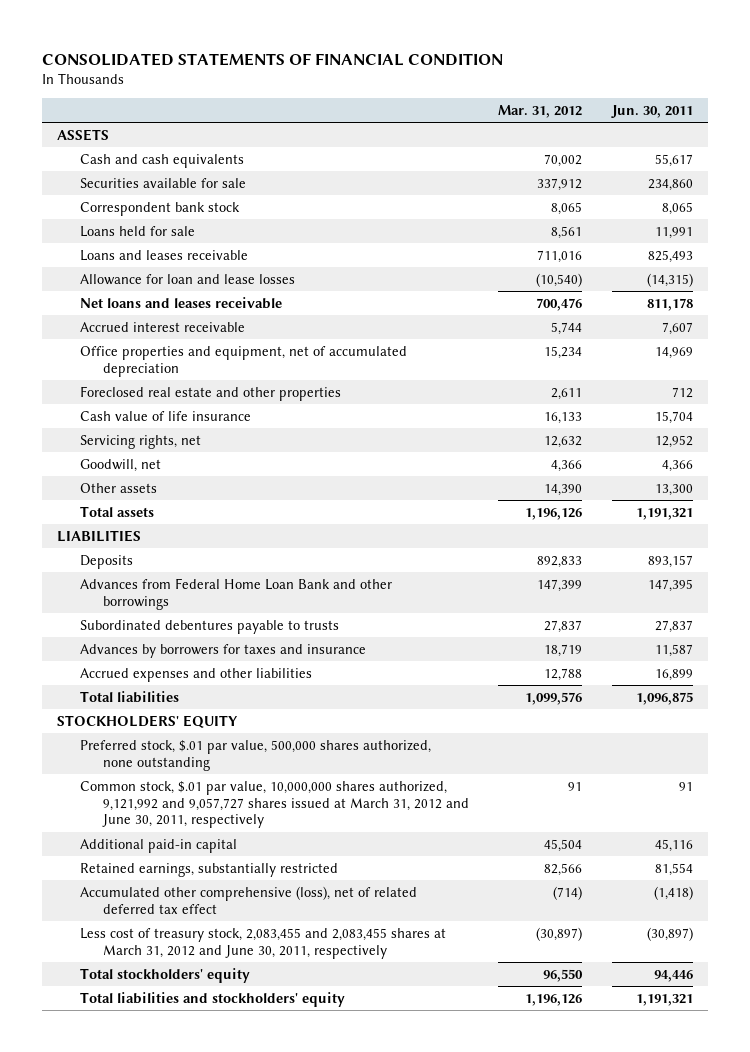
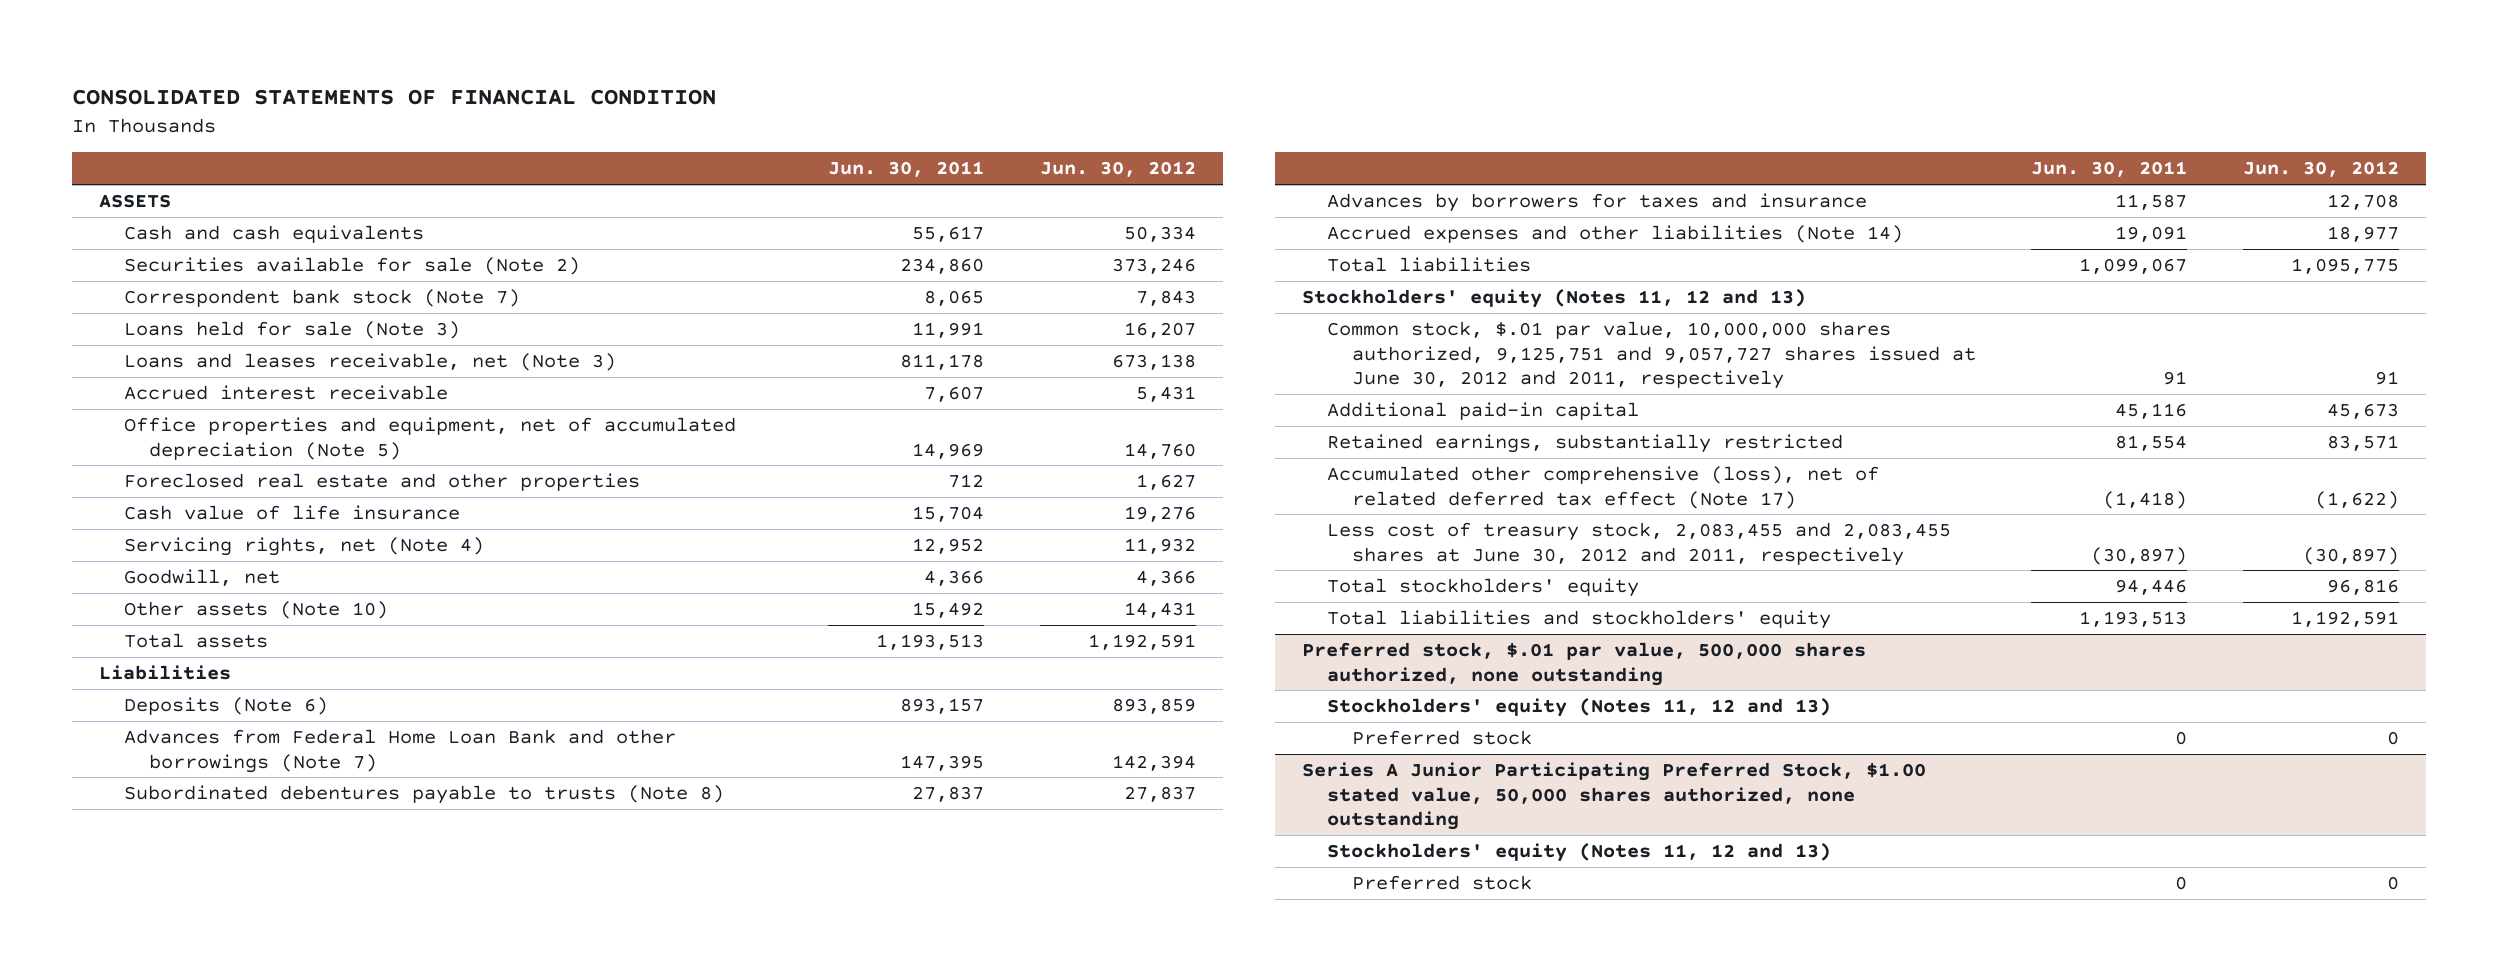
- | Mar. 31, 2012 | Jun. 30, 2011
+ | Jun. 30, 2011 | Jun. 30, 2012
- Securities available for sale | 337,912 | 234,860
- Correspondent bank stock | 8,065 | 8,065
- Loans held for sale | 8,561 | 11,991
- Loans and leases receivable | 711,016 | 825,493
- Allowance for loan and lease losses | (10,540) | (14,315)
- Net loans and leases receivable | 700,476 | 811,178
+ Securities available for sale (Note 2) | 234,860 | 373,246
+ Correspondent bank stock (Note 7) | 8,065 | 7,843
+ Loans held for sale (Note 3) | 11,991 | 16,207
+ Loans and leases receivable, net (Note 3) | 811,178 | 673,138
- Office properties and equipment, net of accumulated depreciation | 15,234 | 14,969
+ Office properties and equipment, net of accumulated depreciation (Note 5) | 14,969 | 14,760
- Servicing rights, net | 12,632 | 12,952
+ Servicing rights, net (Note 4) | 12,952 | 11,932
- Other assets | 14,390 | 13,300
- Total assets | 1,196,126 | 1,191,321
- LIABILITIES
- Deposits | 892,833 | 893,157
- Advances from Federal Home Loan Bank and other borrowings | 147,399 | 147,395
- Subordinated debentures payable to trusts | 27,837 | 27,837
+ Other assets (Note 10) | 15,492 | 14,431
+ Total assets | 1,193,513 | 1,192,591
+ Liabilities
+ Deposits (Note 6) | 893,157 | 893,859
+ Advances from Federal Home Loan Bank and other borrowings (Note 7) | 147,395 | 142,394
+ Subordinated debentures payable to trusts (Note 8) | 27,837 | 27,837
- Accrued expenses and other liabilities | 12,788 | 16,899
- Total liabilities | 1,099,576 | 1,096,875
- STOCKHOLDERS' EQUITY
- Preferred stock, $.01 par value, 500,000 shares authorized, none outstanding
- Common stock, $.01 par value, 10,000,000 shares authorized, 9,121,992 and 9,057,727 shares issued at March 31, 2012 and June 30, 2011, respectively | 91 | 91
+ Accrued expenses and other liabilities (Note 14) | 19,091 | 18,977
+ Total liabilities | 1,099,067 | 1,095,775
+ Stockholders' equity (Notes 11, 12 and 13)
+ Common stock, $.01 par value, 10,000,000 shares authorized, 9,125,751 and 9,057,727 shares issued at June 30, 2012 and 2011, respectively | 91 | 91
- Accumulated other comprehensive (loss), net of related deferred tax effect | (714) | (1,418)
- Less cost of treasury stock, 2,083,455 and 2,083,455 shares at March 31, 2012 and June 30, 2011, respectively | (30,897) | (30,897)
+ Accumulated other comprehensive (loss), net of related deferred tax effect (Note 17) | (1,418) | (1,622)
+ Less cost of treasury stock, 2,083,455 and 2,083,455 shares at June 30, 2012 and 2011, respectively | (30,897) | (30,897)
- Total liabilities and stockholders' equity | 1,196,126 | 1,191,321
+ Total liabilities and stockholders' equity | 1,193,513 | 1,192,591
+ Preferred stock, $.01 par value, 500,000 shares authorized, none outstanding
+ Stockholders' equity (Notes 11, 12 and 13)
+ Preferred stock | 0 | 0
+ Series A Junior Participating Preferred Stock, $1.00 stated value, 50,000 shares authorized, none outstanding
+ Stockholders' equity (Notes 11, 12 and 13)
+ Preferred stock | 0 | 0

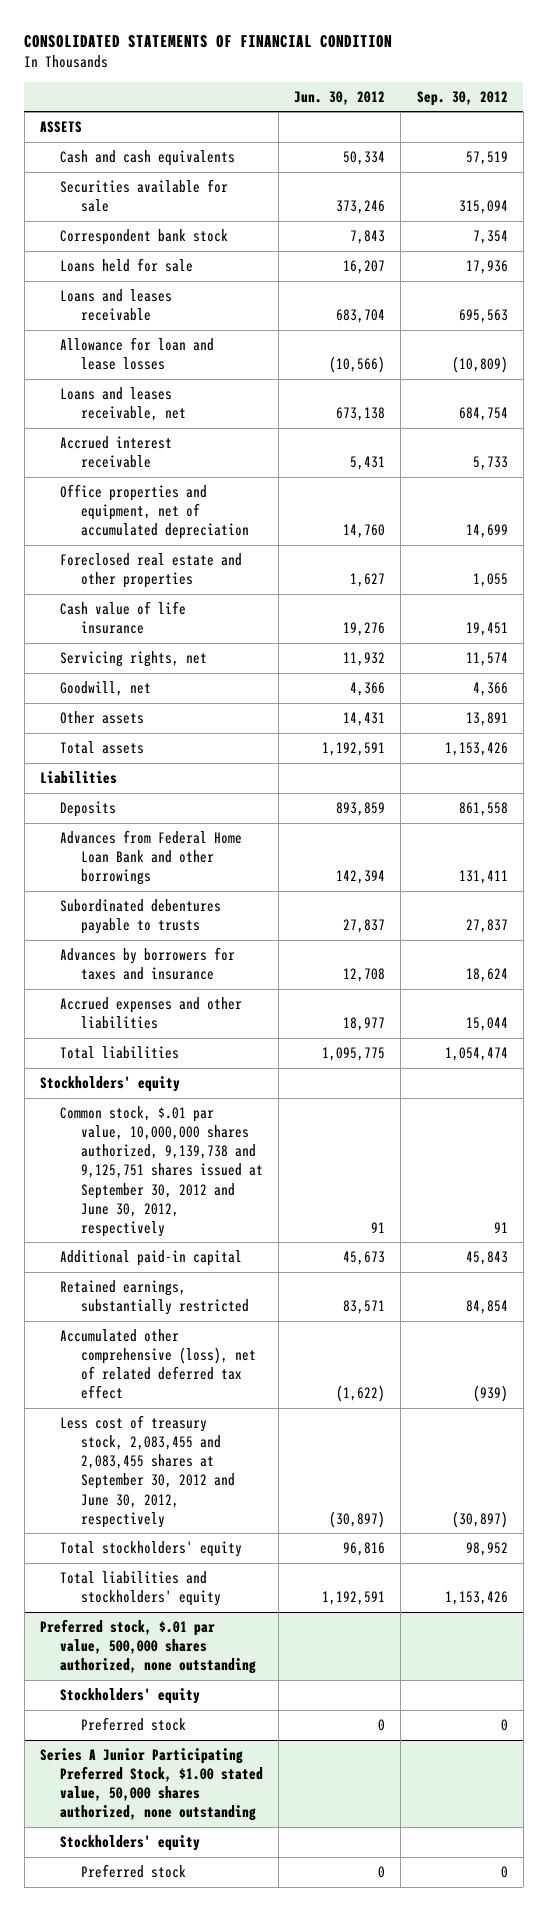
- | Jun. 30, 2011 | Jun. 30, 2012
+ | Jun. 30, 2012 | Sep. 30, 2012
- Securities available for sale (Note 2) | 234,860 | 373,246
- Correspondent bank stock (Note 7) | 8,065 | 7,843
- Loans held for sale (Note 3) | 11,991 | 16,207
- Loans and leases receivable, net (Note 3) | 811,178 | 673,138
+ Securities available for sale | 373,246 | 315,094
+ Correspondent bank stock | 7,843 | 7,354
+ Loans held for sale | 16,207 | 17,936
+ Loans and leases receivable | 683,704 | 695,563
+ Allowance for loan and lease losses | (10,566) | (10,809)
+ Loans and leases receivable, net | 673,138 | 684,754
- Office properties and equipment, net of accumulated depreciation (Note 5) | 14,969 | 14,760
+ Office properties and equipment, net of accumulated depreciation | 14,760 | 14,699
- Servicing rights, net (Note 4) | 12,952 | 11,932
+ Servicing rights, net | 11,932 | 11,574
- Other assets (Note 10) | 15,492 | 14,431
+ Other assets | 14,431 | 13,891
- Deposits (Note 6) | 893,157 | 893,859
- Advances from Federal Home Loan Bank and other borrowings (Note 7) | 147,395 | 142,394
- Subordinated debentures payable to trusts (Note 8) | 27,837 | 27,837
+ Deposits | 893,859 | 861,558
+ Advances from Federal Home Loan Bank and other borrowings | 142,394 | 131,411
+ Subordinated debentures payable to trusts | 27,837 | 27,837
- Accrued expenses and other liabilities (Note 14) | 19,091 | 18,977
+ Accrued expenses and other liabilities | 18,977 | 15,044
- Stockholders' equity (Notes 11, 12 and 13)
- Common stock, $.01 par value, 10,000,000 shares authorized, 9,125,751 and 9,057,727 shares issued at June 30, 2012 and 2011, respectively | 91 | 91
+ Stockholders' equity
+ Common stock, $.01 par value, 10,000,000 shares authorized, 9,139,738 and 9,125,751 shares issued at September 30, 2012 and June 30, 2012, respectively | 91 | 91
- Accumulated other comprehensive (loss), net of related deferred tax effect (Note 17) | (1,418) | (1,622)
- Less cost of treasury stock, 2,083,455 and 2,083,455 shares at June 30, 2012 and 2011, respectively | (30,897) | (30,897)
+ Accumulated other comprehensive (loss), net of related deferred tax effect | (1,622) | (939)
+ Less cost of treasury stock, 2,083,455 and 2,083,455 shares at September 30, 2012 and June 30, 2012, respectively | (30,897) | (30,897)
@ Preferred stock, $.01 par value, 500,000 shares authorized, none outstanding
- Stockholders' equity (Notes 11, 12 and 13)
+ Stockholders' equity
@ Series A Junior Participating Preferred Stock, $1.00 stated value, 50,000 shares authorized, none outstanding
- Stockholders' equity (Notes 11, 12 and 13)
+ Stockholders' equity

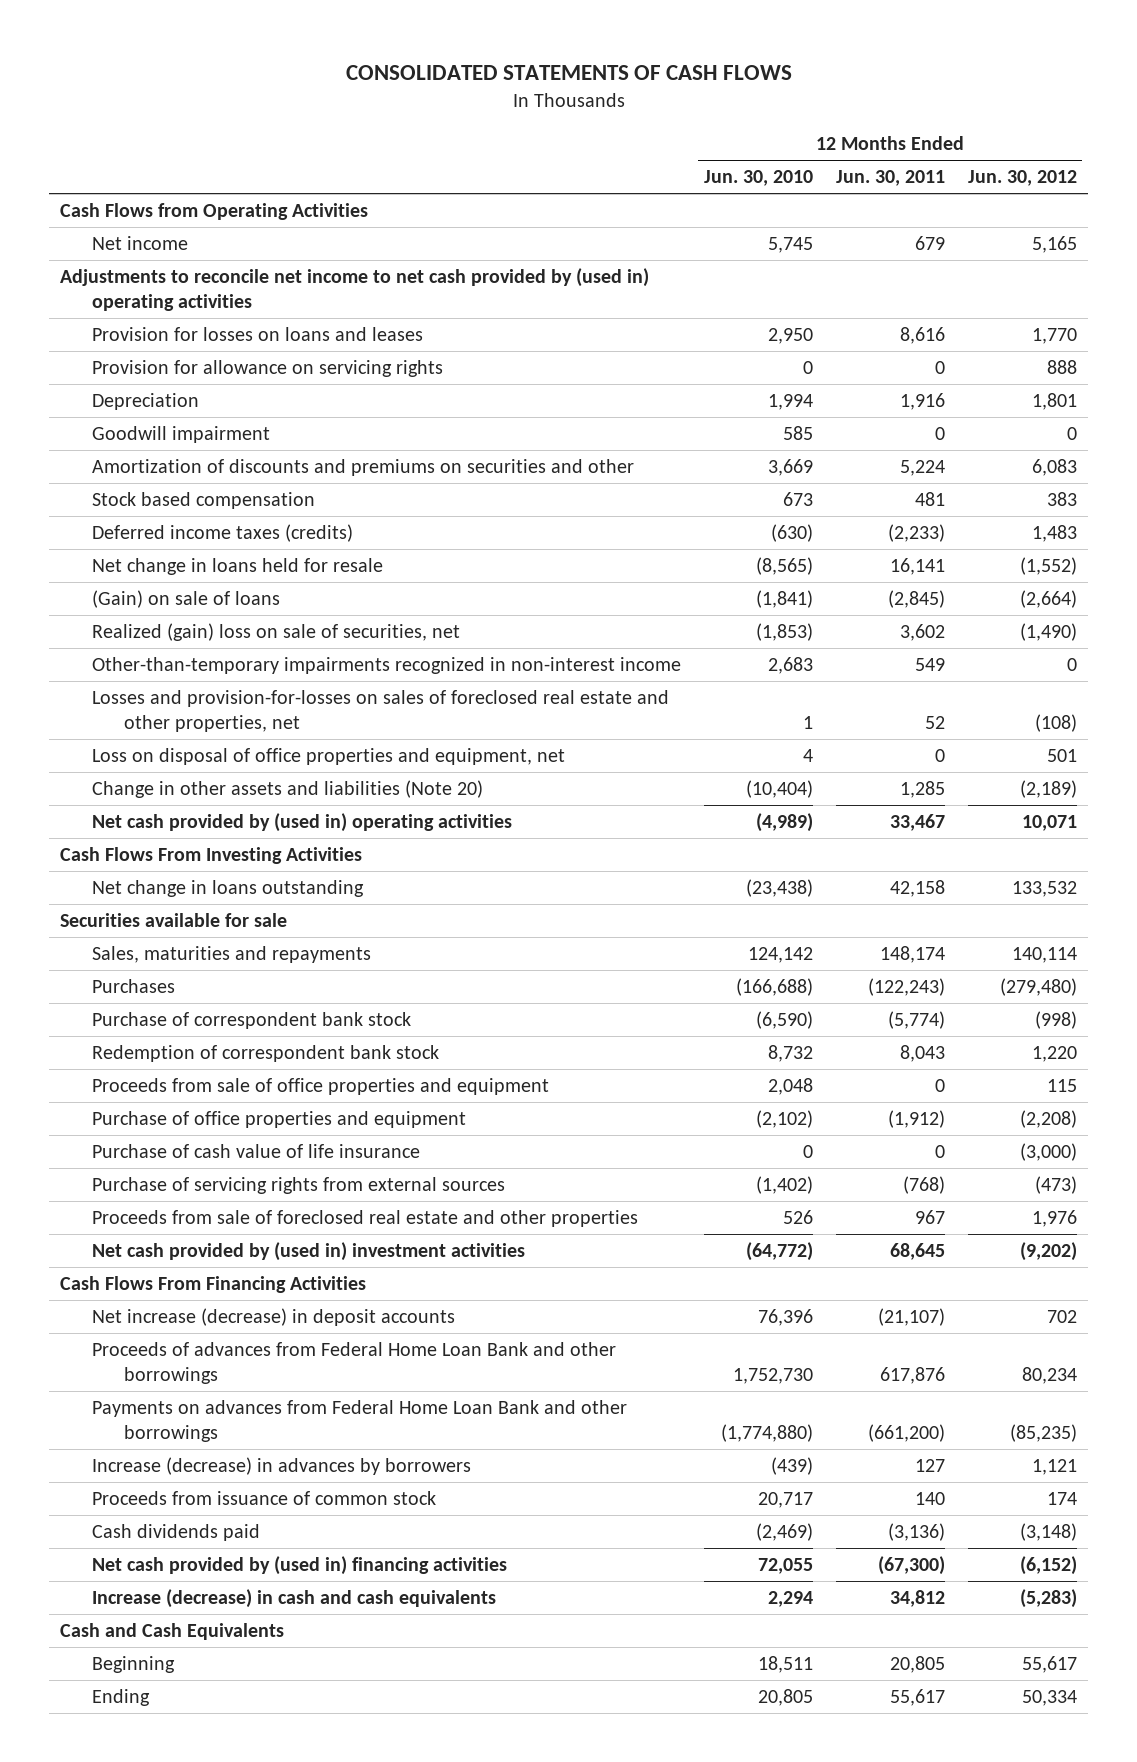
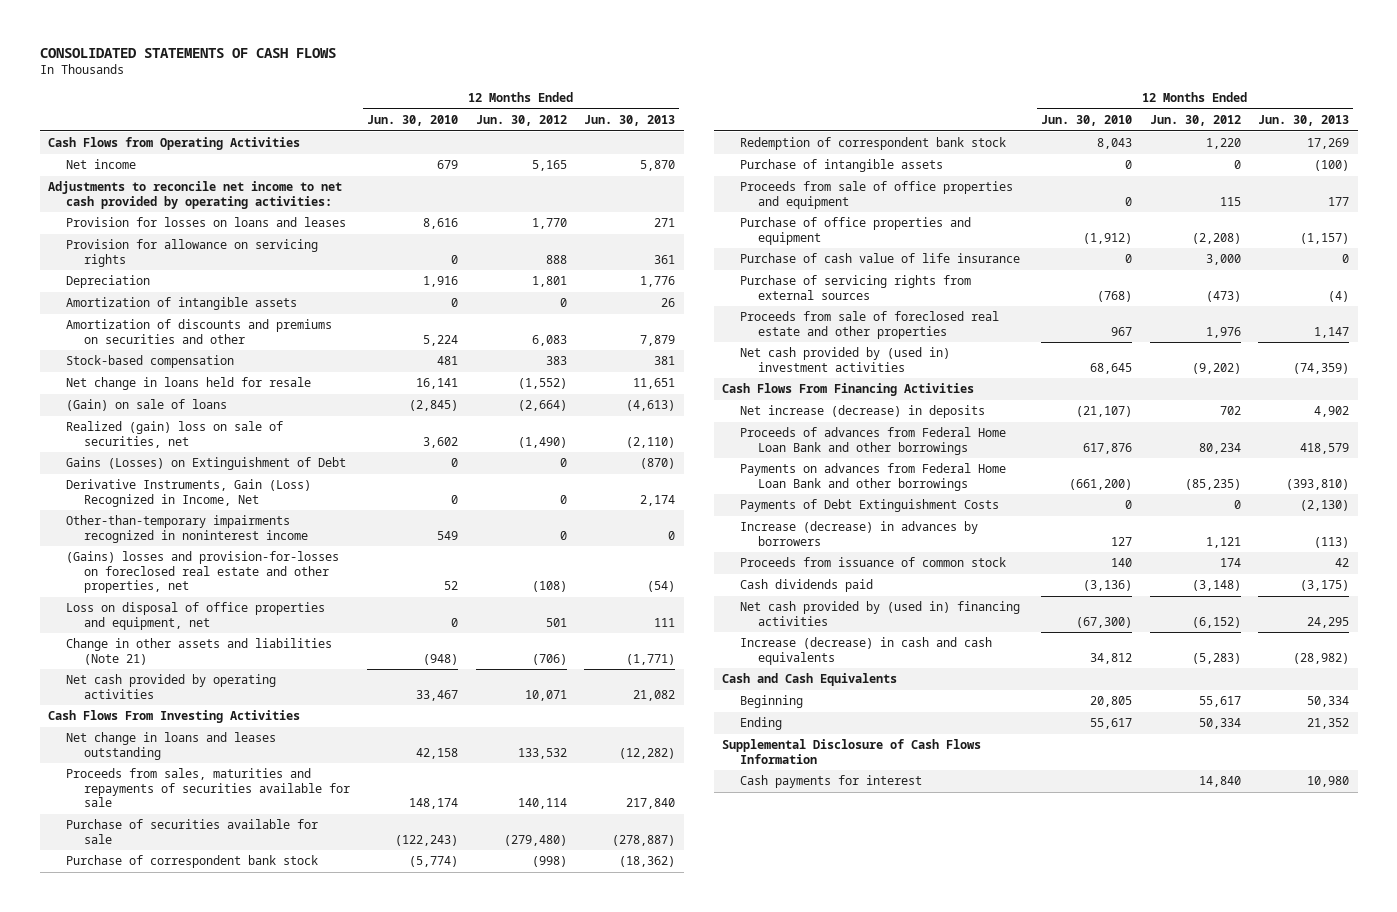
- | 12 Months Ended Jun. 30, 2010 | 12 Months Ended Jun. 30, 2011 | 12 Months Ended Jun. 30, 2012
+ | 12 Months Ended Jun. 30, 2010 | 12 Months Ended Jun. 30, 2012 | 12 Months Ended Jun. 30, 2013
- Net income | 5,745 | 679 | 5,165
- Adjustments to reconcile net income to net cash provided by (used in) operating activities
- Provision for losses on loans and leases | 2,950 | 8,616 | 1,770
+ Net income | 679 | 5,165 | 5,870
+ Adjustments to reconcile net income to net cash provided by operating activities:
+ Provision for losses on loans and leases | 8,616 | 1,770 | 271
- Depreciation | 1,994 | 1,916 | 1,801
- Goodwill impairment | 585 | 0 | 0
- Amortization of discounts and premiums on securities and other | 3,669 | 5,224 | 6,083
- Stock based compensation | 673 | 481 | 383
- Deferred income taxes (credits) | (630) | (2,233) | 1,483
- Net change in loans held for resale | (8,565) | 16,141 | (1,552)
- (Gain) on sale of loans | (1,841) | (2,845) | (2,664)
- Realized (gain) loss on sale of securities, net | (1,853) | 3,602 | (1,490)
- Other-than-temporary impairments recognized in non-interest income | 2,683 | 549 | 0
- Losses and provision-for-losses on sales of foreclosed real estate and other properties, net | 1 | 52 | (108)
- Loss on disposal of office properties and equipment, net | 4 | 0 | 501
- Change in other assets and liabilities (Note 20) | (10,404) | 1,285 | (2,189)
- Net cash provided by (used in) operating activities | (4,989) | 33,467 | 10,071
+ Depreciation | 1,916 | 1,801 | 1,776
+ Amortization of intangible assets | 0 | 0 | 26
+ Amortization of discounts and premiums on securities and other | 5,224 | 6,083 | 7,879
+ Stock-based compensation | 481 | 383 | 381
+ Net change in loans held for resale | 16,141 | (1,552) | 11,651
+ (Gain) on sale of loans | (2,845) | (2,664) | (4,613)
+ Realized (gain) loss on sale of securities, net | 3,602 | (1,490) | (2,110)
+ Gains (Losses) on Extinguishment of Debt | 0 | 0 | (870)
+ Derivative Instruments, Gain (Loss) Recognized in Income, Net | 0 | 0 | 2,174
+ Other-than-temporary impairments recognized in noninterest income | 549 | 0 | 0
+ (Gains) losses and provision-for-losses on foreclosed real estate and other properties, net | 52 | (108) | (54)
+ Loss on disposal of office properties and equipment, net | 0 | 501 | 111
+ Change in other assets and liabilities (Note 21) | (948) | (706) | (1,771)
+ Net cash provided by operating activities | 33,467 | 10,071 | 21,082
- Net change in loans outstanding | (23,438) | 42,158 | 133,532
- Securities available for sale
- Sales, maturities and repayments | 124,142 | 148,174 | 140,114
- Purchases | (166,688) | (122,243) | (279,480)
- Purchase of correspondent bank stock | (6,590) | (5,774) | (998)
- Redemption of correspondent bank stock | 8,732 | 8,043 | 1,220
- Proceeds from sale of office properties and equipment | 2,048 | 0 | 115
- Purchase of office properties and equipment | (2,102) | (1,912) | (2,208)
- Purchase of cash value of life insurance | 0 | 0 | (3,000)
- Purchase of servicing rights from external sources | (1,402) | (768) | (473)
- Proceeds from sale of foreclosed real estate and other properties | 526 | 967 | 1,976
- Net cash provided by (used in) investment activities | (64,772) | 68,645 | (9,202)
+ Net change in loans and leases outstanding | 42,158 | 133,532 | (12,282)
+ Proceeds from sales, maturities and repayments of securities available for sale | 148,174 | 140,114 | 217,840
+ Purchase of securities available for sale | (122,243) | (279,480) | (278,887)
+ Purchase of correspondent bank stock | (5,774) | (998) | (18,362)
+ Redemption of correspondent bank stock | 8,043 | 1,220 | 17,269
+ Purchase of intangible assets | 0 | 0 | (100)
+ Proceeds from sale of office properties and equipment | 0 | 115 | 177
+ Purchase of office properties and equipment | (1,912) | (2,208) | (1,157)
+ Purchase of cash value of life insurance | 0 | 3,000 | 0
+ Purchase of servicing rights from external sources | (768) | (473) | (4)
+ Proceeds from sale of foreclosed real estate and other properties | 967 | 1,976 | 1,147
+ Net cash provided by (used in) investment activities | 68,645 | (9,202) | (74,359)
- Net increase (decrease) in deposit accounts | 76,396 | (21,107) | 702
- Proceeds of advances from Federal Home Loan Bank and other borrowings | 1,752,730 | 617,876 | 80,234
- Payments on advances from Federal Home Loan Bank and other borrowings | (1,774,880) | (661,200) | (85,235)
- Increase (decrease) in advances by borrowers | (439) | 127 | 1,121
- Proceeds from issuance of common stock | 20,717 | 140 | 174
- Cash dividends paid | (2,469) | (3,136) | (3,148)
- Net cash provided by (used in) financing activities | 72,055 | (67,300) | (6,152)
- Increase (decrease) in cash and cash equivalents | 2,294 | 34,812 | (5,283)
+ Net increase (decrease) in deposits | (21,107) | 702 | 4,902
+ Proceeds of advances from Federal Home Loan Bank and other borrowings | 617,876 | 80,234 | 418,579
+ Payments on advances from Federal Home Loan Bank and other borrowings | (661,200) | (85,235) | (393,810)
+ Payments of Debt Extinguishment Costs | 0 | 0 | (2,130)
+ Increase (decrease) in advances by borrowers | 127 | 1,121 | (113)
+ Proceeds from issuance of common stock | 140 | 174 | 42
+ Cash dividends paid | (3,136) | (3,148) | (3,175)
+ Net cash provided by (used in) financing activities | (67,300) | (6,152) | 24,295
+ Increase (decrease) in cash and cash equivalents | 34,812 | (5,283) | (28,982)
- Beginning | 18,511 | 20,805 | 55,617
- Ending | 20,805 | 55,617 | 50,334
+ Beginning | 20,805 | 55,617 | 50,334
+ Ending | 55,617 | 50,334 | 21,352
+ Supplemental Disclosure of Cash Flows Information
+ Cash payments for interest | | 14,840 | 10,980

